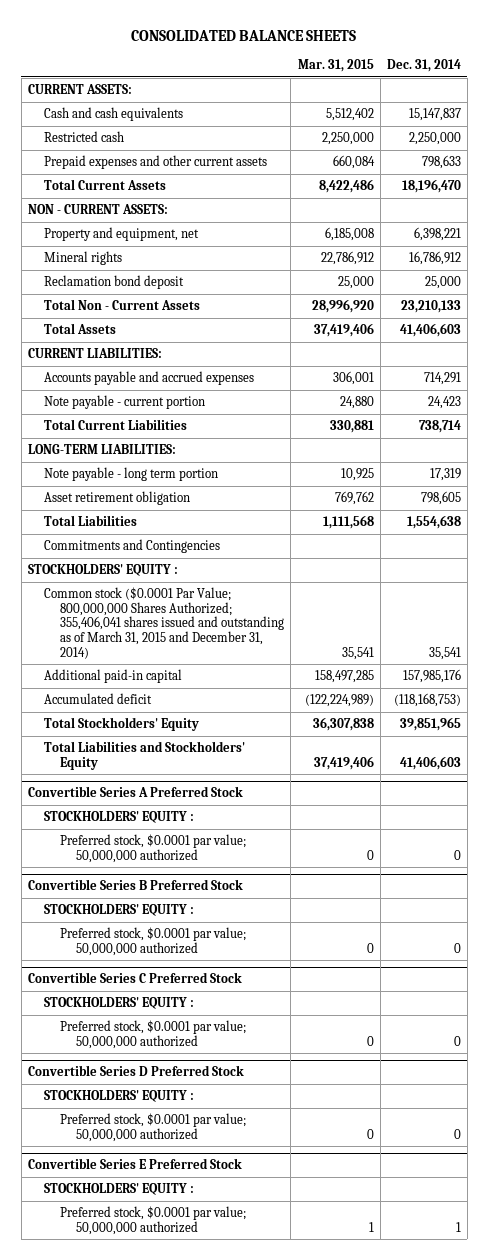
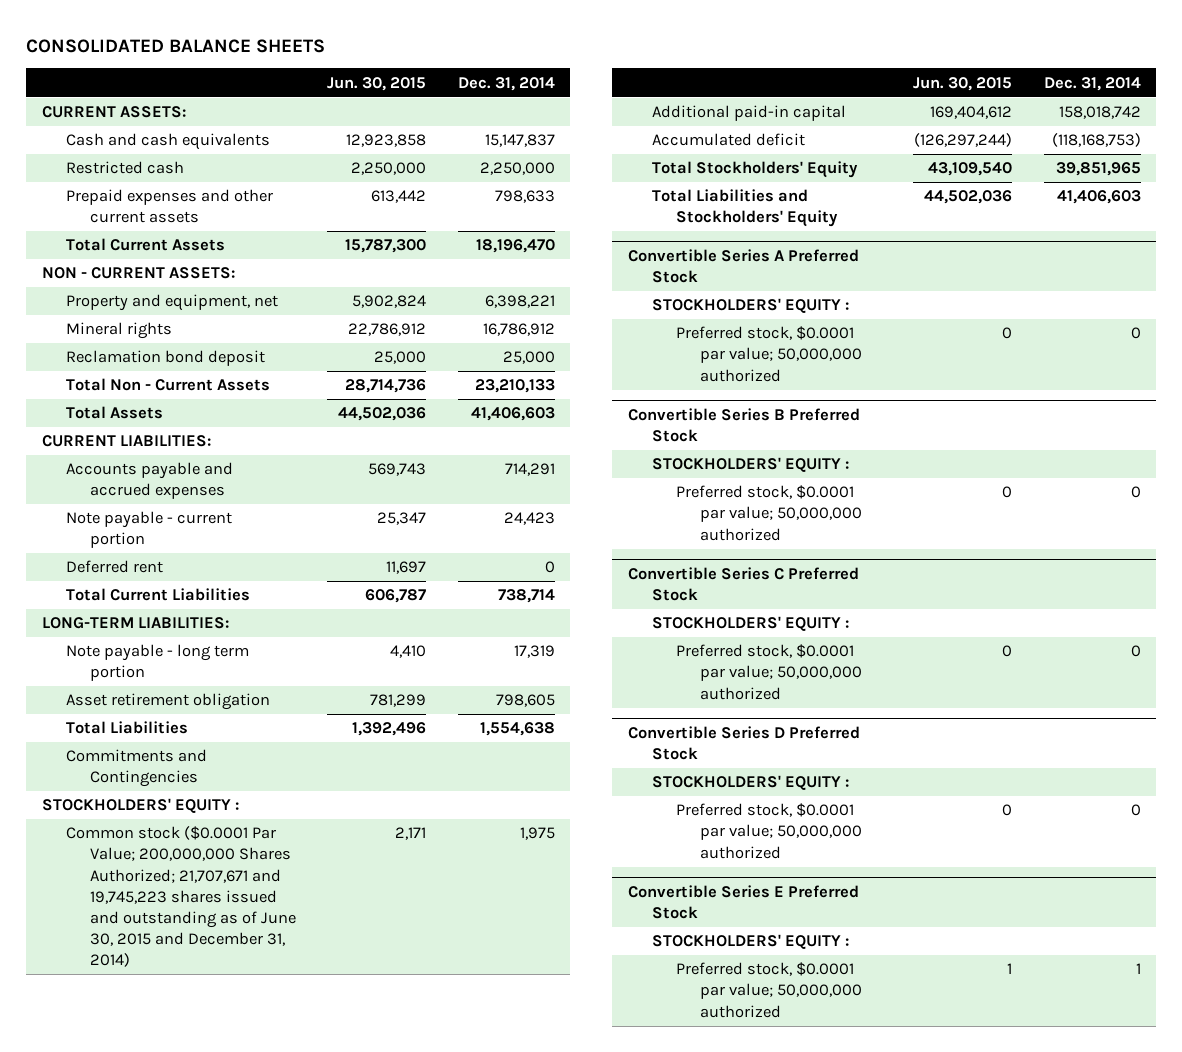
- | Mar. 31, 2015 | Dec. 31, 2014
+ | Jun. 30, 2015 | Dec. 31, 2014
+ Deferred rent | 11,697 | 0
- Common stock ($0.0001 Par Value; 800,000,000 Shares Authorized; 355,406,041 shares issued and outstanding as of March 31, 2015 and December 31, 2014) | 35,541 | 35,541
- Additional paid-in capital | 158,497,285 | 157,985,176
+ Common stock ($0.0001 Par Value; 200,000,000 Shares Authorized; 21,707,671 and 19,745,223 shares issued and outstanding as of June 30, 2015 and December 31, 2014) | 2,171 | 1,975
+ Additional paid-in capital | 169,404,612 | 158,018,742

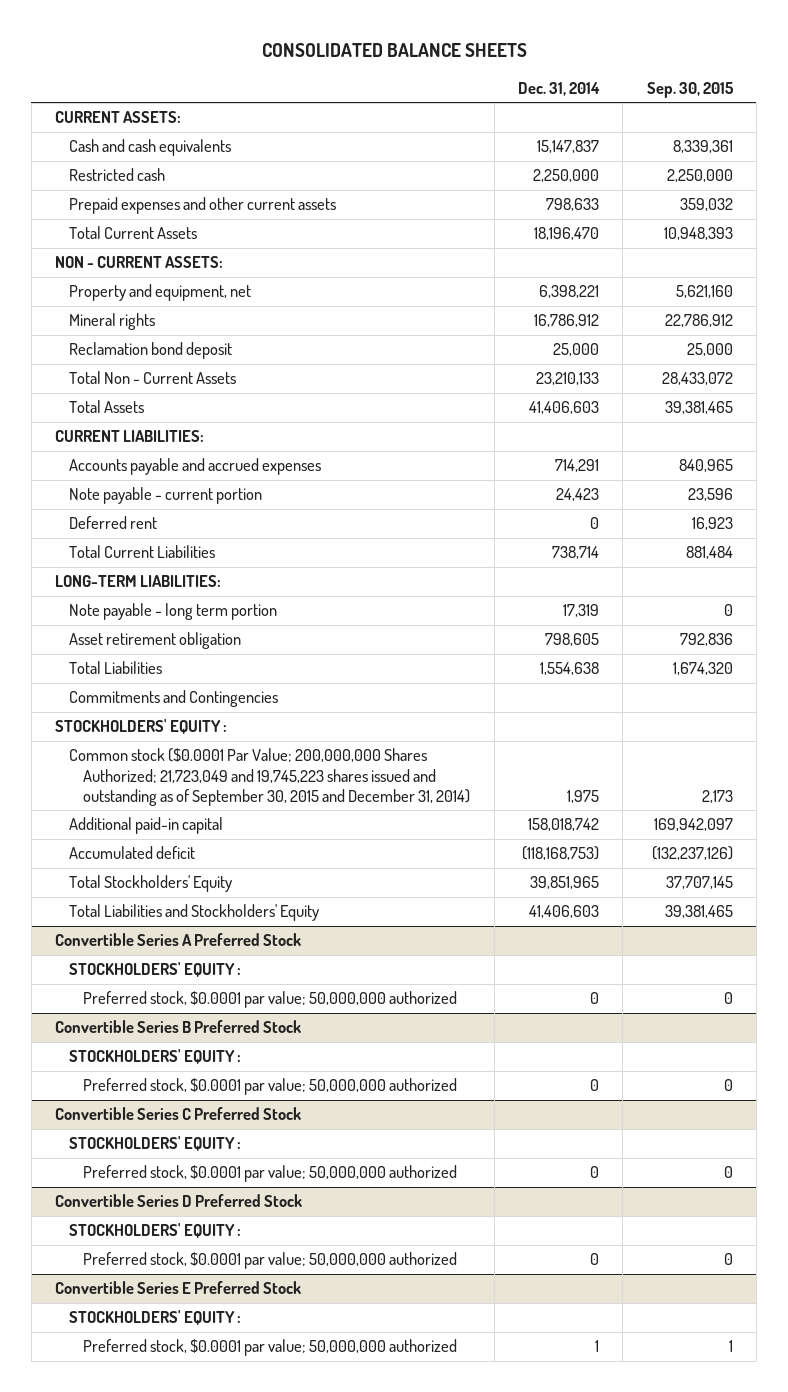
- | Jun. 30, 2015 | Dec. 31, 2014
+ | Dec. 31, 2014 | Sep. 30, 2015
- Common stock ($0.0001 Par Value; 200,000,000 Shares Authorized; 21,707,671 and 19,745,223 shares issued and outstanding as of June 30, 2015 and December 31, 2014) | 2,171 | 1,975
+ Common stock ($0.0001 Par Value; 200,000,000 Shares Authorized; 21,723,049 and 19,745,223 shares issued and outstanding as of September 30, 2015 and December 31, 2014) | 1,975 | 2,173

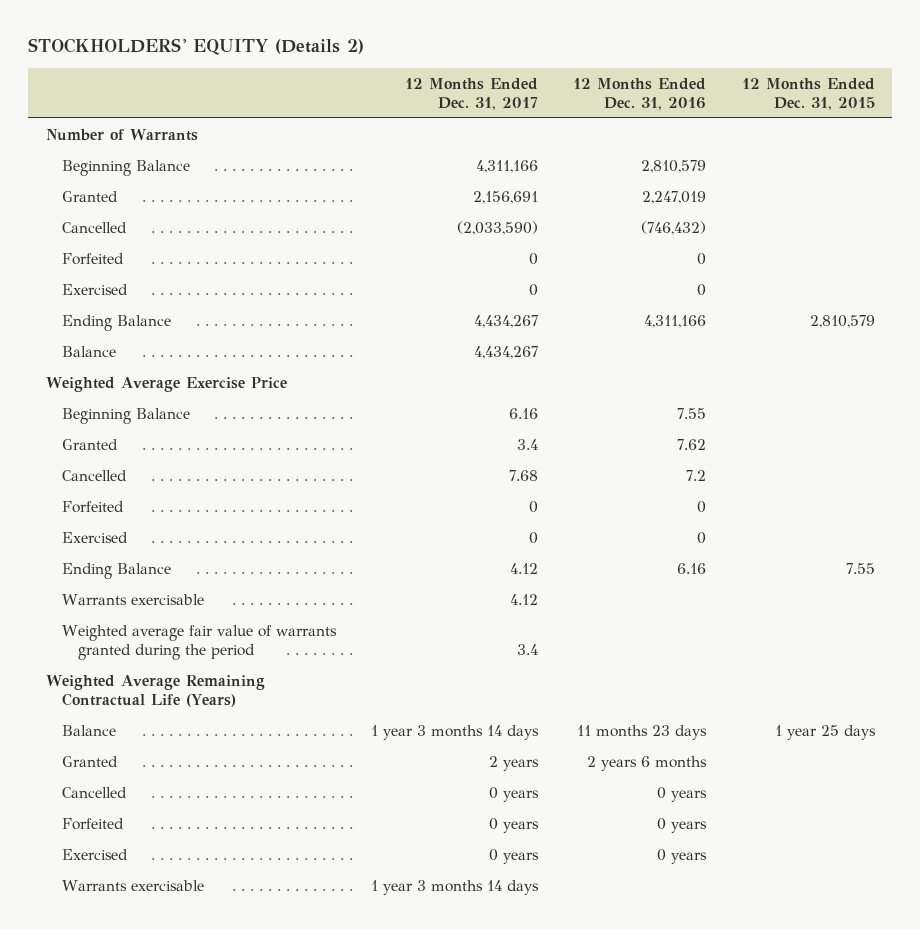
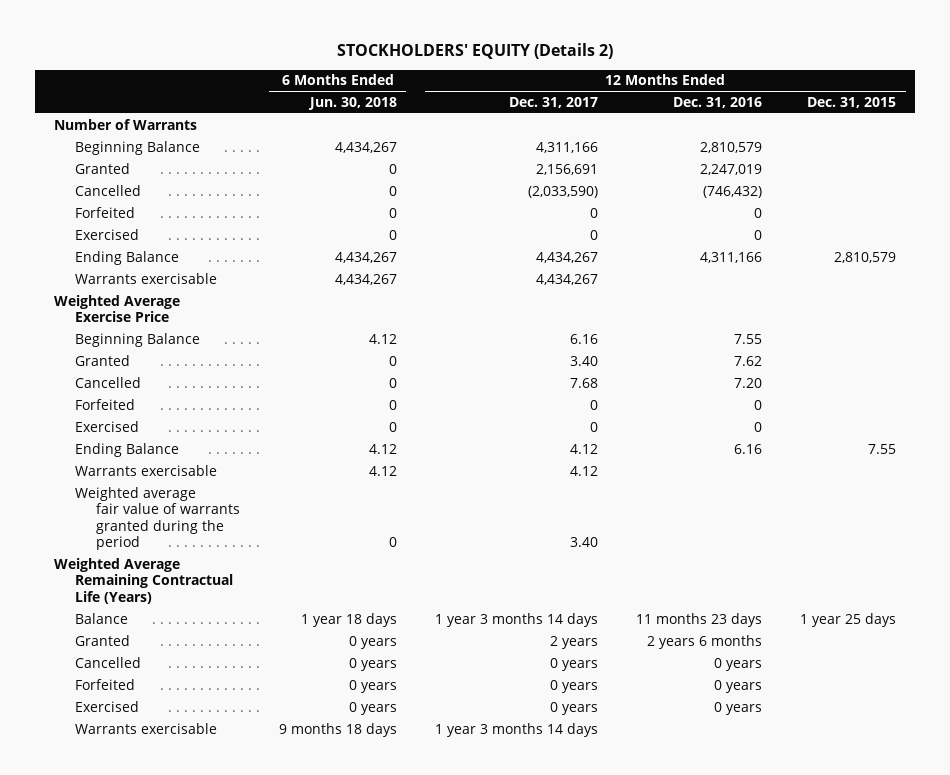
- | 12 Months Ended Dec. 31, 2017 | 12 Months Ended Dec. 31, 2016 | 12 Months Ended Dec. 31, 2015
+ | 6 Months Ended Jun. 30, 2018 | 12 Months Ended Dec. 31, 2017 | 12 Months Ended Dec. 31, 2016 | 12 Months Ended Dec. 31, 2015
- Balance | 4,434,267 | |
+ Warrants exercisable | 4,434,267 | 4,434,267 | |
- Granted | 3.4 | 7.62 |
- Cancelled | 7.68 | 7.2 |
+ Granted | 0 | 3.40 | 7.62 |
+ Cancelled | 0 | 7.68 | 7.20 |
- Weighted average fair value of warrants granted during the period | 3.4 | |
+ Weighted average fair value of warrants granted during the period | 0 | 3.40 | |

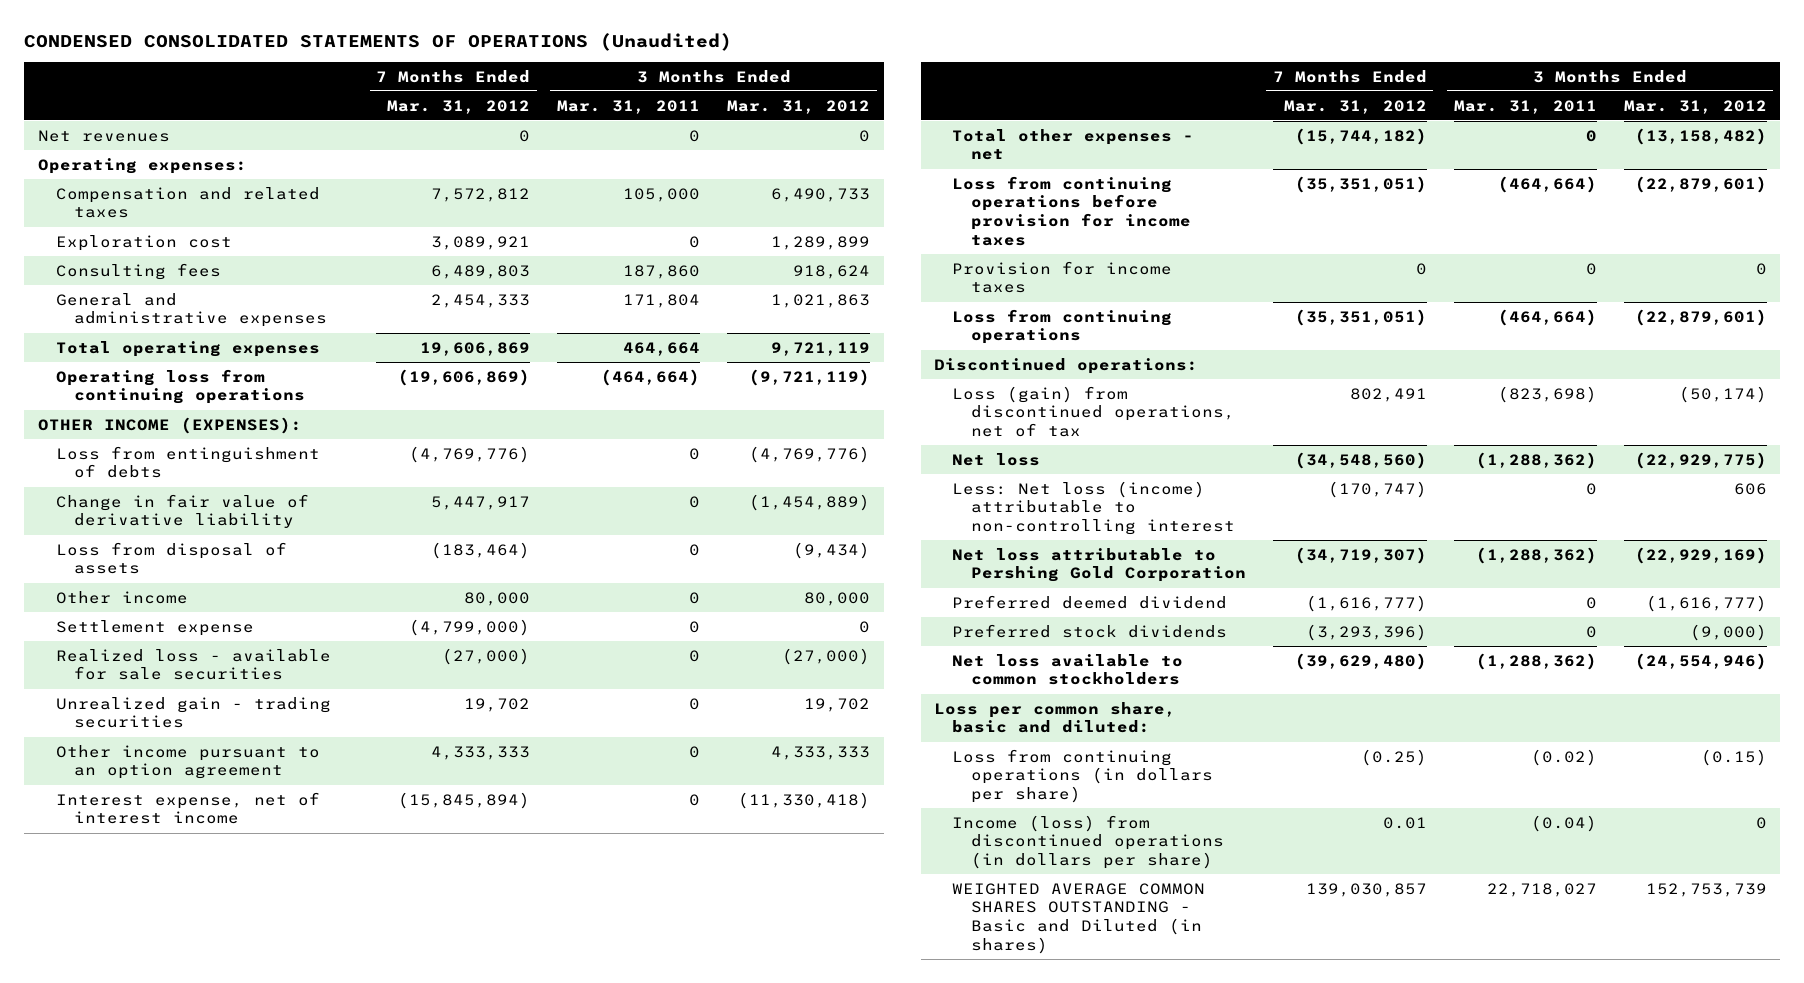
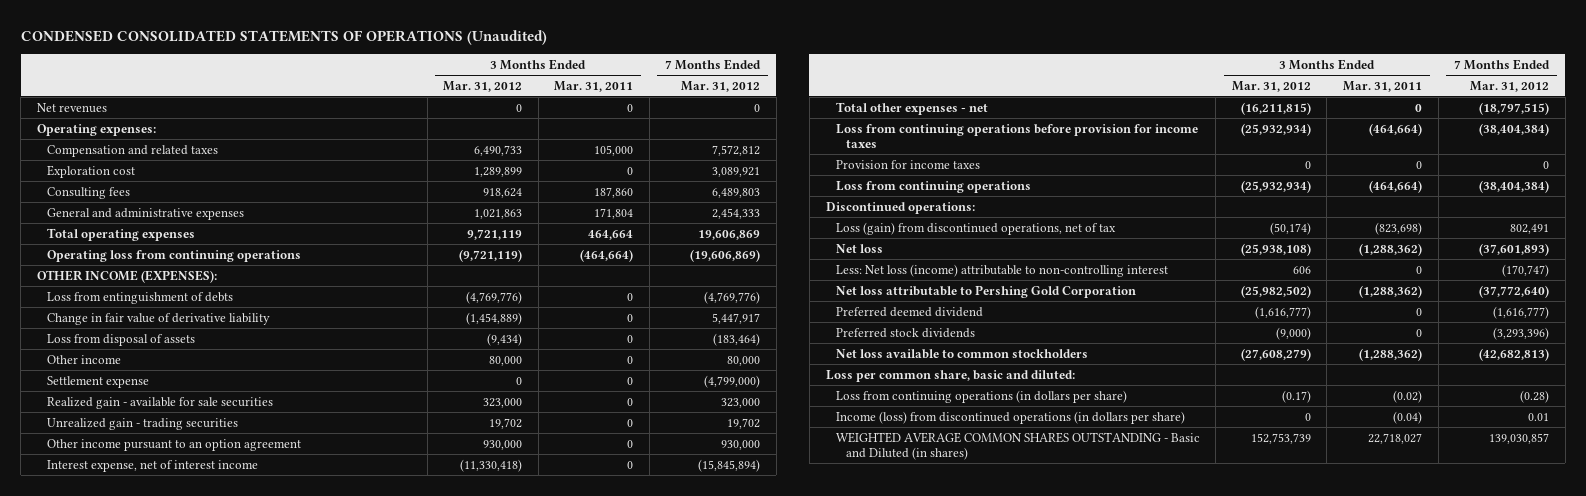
- | 7 Months Ended Mar. 31, 2012 | 3 Months Ended Mar. 31, 2011 | 3 Months Ended Mar. 31, 2012
+ | 3 Months Ended Mar. 31, 2012 | 3 Months Ended Mar. 31, 2011 | 7 Months Ended Mar. 31, 2012
- Realized loss - available for sale securities | (27,000) | 0 | (27,000)
+ Realized gain - available for sale securities | 323,000 | 0 | 323,000
- Other income pursuant to an option agreement | 4,333,333 | 0 | 4,333,333
+ Other income pursuant to an option agreement | 930,000 | 0 | 930,000
- Total other expenses - net | (15,744,182) | 0 | (13,158,482)
- Loss from continuing operations before provision for income taxes | (35,351,051) | (464,664) | (22,879,601)
+ Total other expenses - net | (16,211,815) | 0 | (18,797,515)
+ Loss from continuing operations before provision for income taxes | (25,932,934) | (464,664) | (38,404,384)
- Loss from continuing operations | (35,351,051) | (464,664) | (22,879,601)
+ Loss from continuing operations | (25,932,934) | (464,664) | (38,404,384)
- Net loss | (34,548,560) | (1,288,362) | (22,929,775)
+ Net loss | (25,938,108) | (1,288,362) | (37,601,893)
- Net loss attributable to Pershing Gold Corporation | (34,719,307) | (1,288,362) | (22,929,169)
+ Net loss attributable to Pershing Gold Corporation | (25,982,502) | (1,288,362) | (37,772,640)
- Net loss available to common stockholders | (39,629,480) | (1,288,362) | (24,554,946)
+ Net loss available to common stockholders | (27,608,279) | (1,288,362) | (42,682,813)
- Loss from continuing operations (in dollars per share) | (0.25) | (0.02) | (0.15)
+ Loss from continuing operations (in dollars per share) | (0.17) | (0.02) | (0.28)

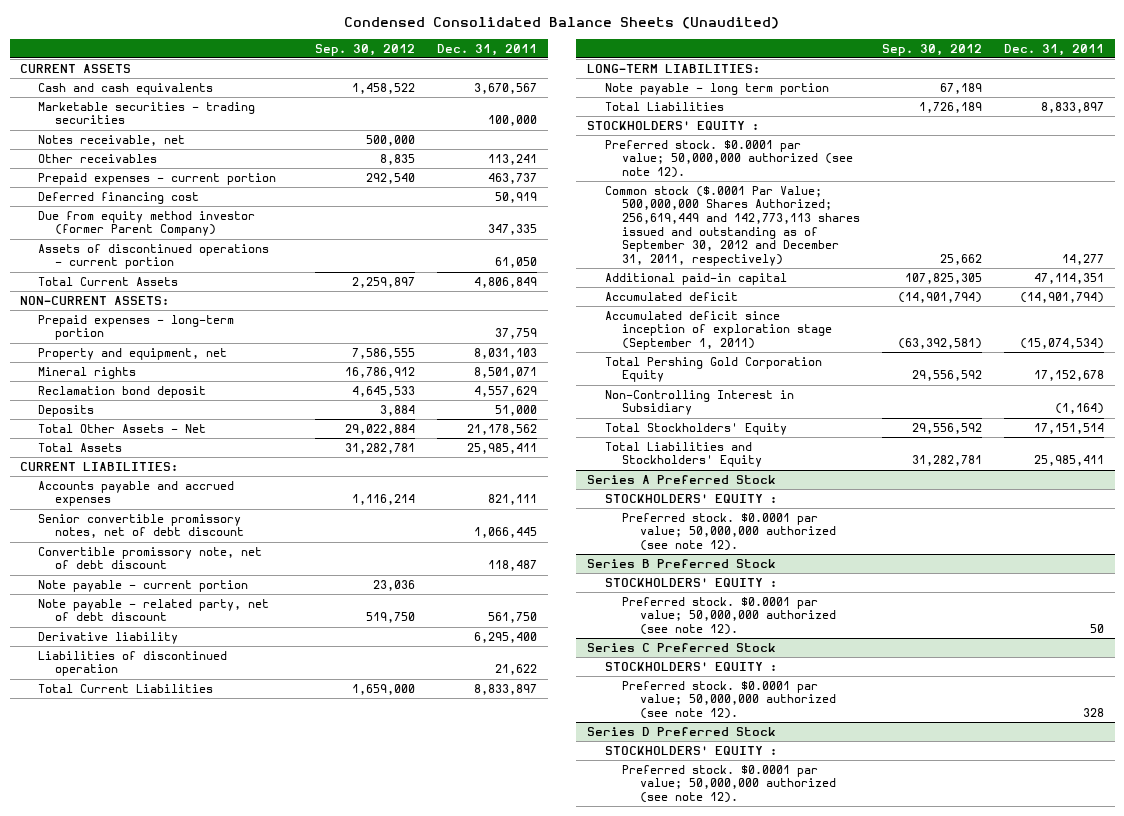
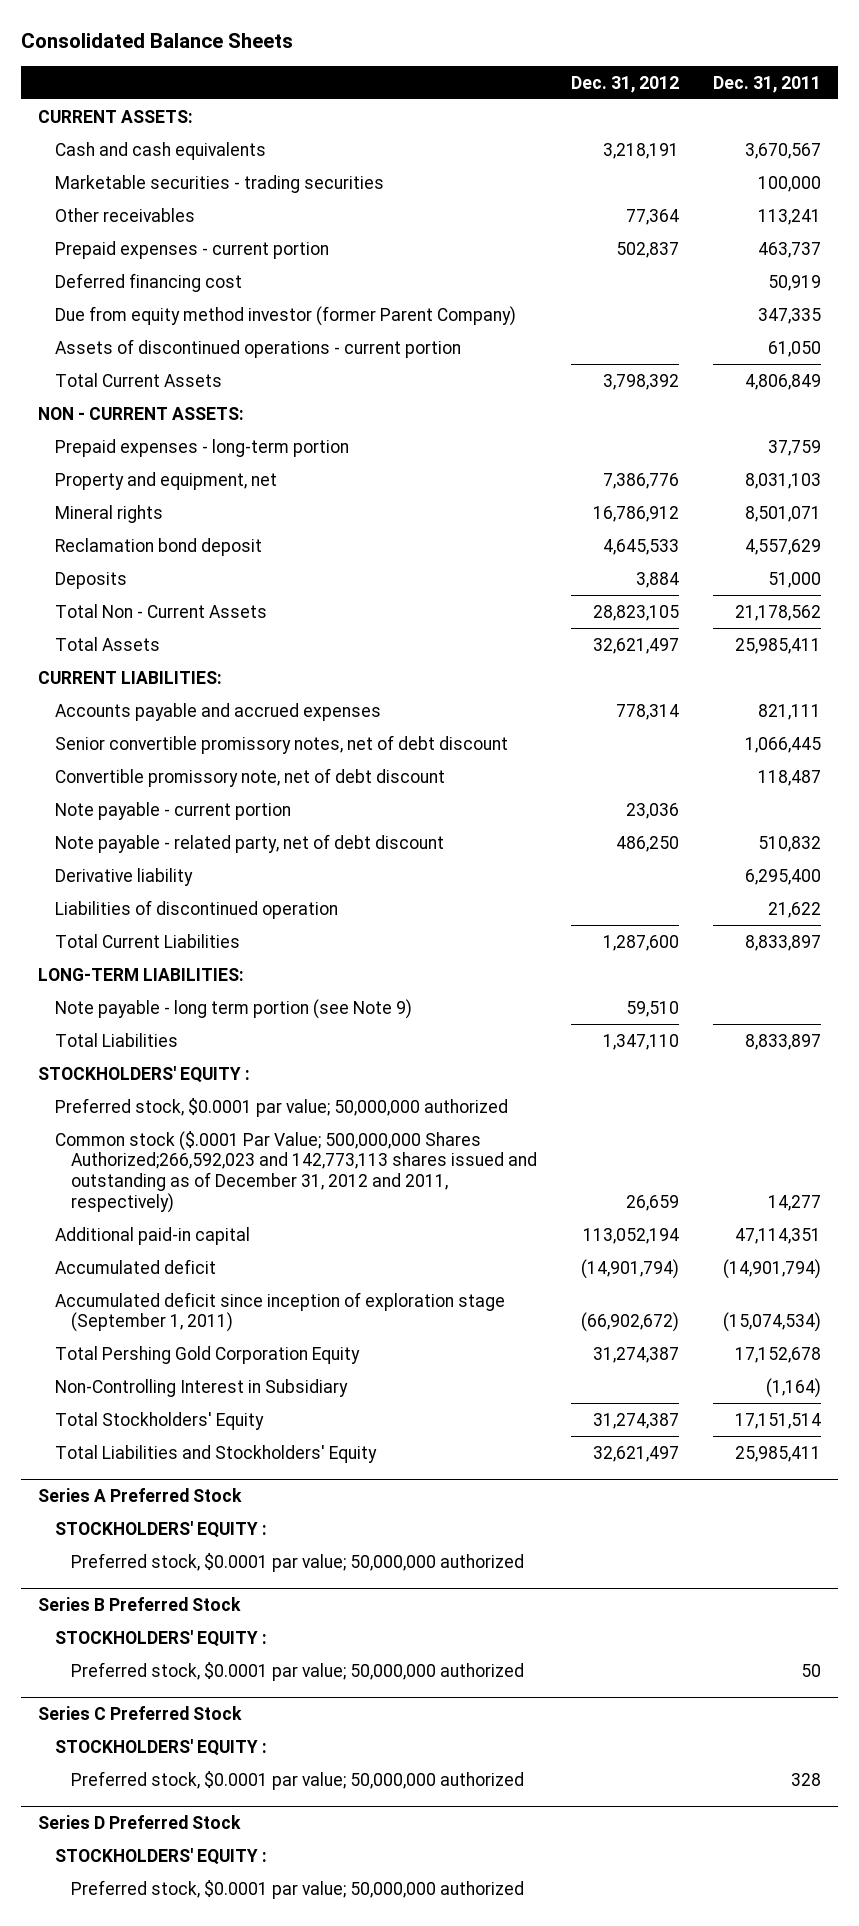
- Condensed Consolidated Balance Sheets (Unaudited)
+ Consolidated Balance Sheets
- | Sep. 30, 2012 | Dec. 31, 2011
+ | Dec. 31, 2012 | Dec. 31, 2011
- CURRENT ASSETS
+ CURRENT ASSETS:
- Notes receivable, net | 500,000 |
- NON-CURRENT ASSETS:
+ NON - CURRENT ASSETS:
- Total Other Assets - Net | 29,022,884 | 21,178,562
+ Total Non - Current Assets | 28,823,105 | 21,178,562
- Note payable - related party, net of debt discount | 519,750 | 561,750
+ Note payable - related party, net of debt discount | 486,250 | 510,832
- Note payable - long term portion | 67,189 |
+ Note payable - long term portion (see Note 9) | 59,510 |
- Preferred stock. $0.0001 par value; 50,000,000 authorized (see note 12).
- Common stock ($.0001 Par Value; 500,000,000 Shares Authorized; 256,619,449 and 142,773,113 shares issued and outstanding as of September 30, 2012 and December 31, 2011, respectively) | 25,662 | 14,277
+ Preferred stock, $0.0001 par value; 50,000,000 authorized
+ Common stock ($.0001 Par Value; 500,000,000 Shares Authorized;266,592,023 and 142,773,113 shares issued and outstanding as of December 31, 2012 and 2011, respectively) | 26,659 | 14,277
@ Series A Preferred Stock
- Preferred stock. $0.0001 par value; 50,000,000 authorized (see note 12).
+ Preferred stock, $0.0001 par value; 50,000,000 authorized
@ Series B Preferred Stock
- Preferred stock. $0.0001 par value; 50,000,000 authorized (see note 12). | | 50
+ Preferred stock, $0.0001 par value; 50,000,000 authorized | | 50
@ Series C Preferred Stock
- Preferred stock. $0.0001 par value; 50,000,000 authorized (see note 12). | | 328
+ Preferred stock, $0.0001 par value; 50,000,000 authorized | | 328
@ Series D Preferred Stock
- Preferred stock. $0.0001 par value; 50,000,000 authorized (see note 12).
+ Preferred stock, $0.0001 par value; 50,000,000 authorized

